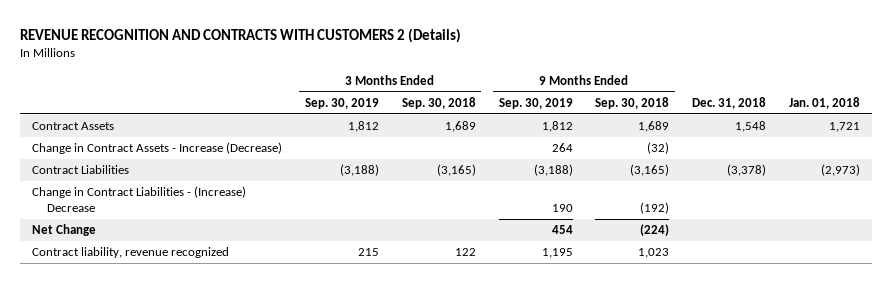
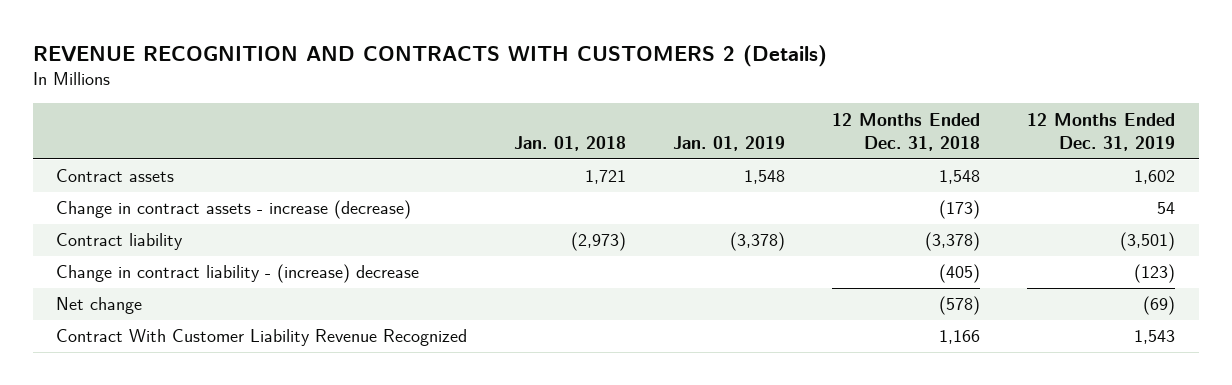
- | 3 Months Ended Sep. 30, 2019 | 3 Months Ended Sep. 30, 2018 | 9 Months Ended Sep. 30, 2019 | 9 Months Ended Sep. 30, 2018 | Dec. 31, 2018 | Jan. 01, 2018
+ | Jan. 01, 2018 | Jan. 01, 2019 | 12 Months Ended Dec. 31, 2018 | 12 Months Ended Dec. 31, 2019
- Contract Assets | 1,812 | 1,689 | 1,812 | 1,689 | 1,548 | 1,721
- Change in Contract Assets - Increase (Decrease) | | | 264 | (32) | |
- Contract Liabilities | (3,188) | (3,165) | (3,188) | (3,165) | (3,378) | (2,973)
- Change in Contract Liabilities - (Increase) Decrease | | | 190 | (192) | |
- Net Change | | | 454 | (224) | |
- Contract liability, revenue recognized | 215 | 122 | 1,195 | 1,023 | |
+ Contract assets | 1,721 | 1,548 | 1,548 | 1,602
+ Change in contract assets - increase (decrease) | | | (173) | 54
+ Contract liability | (2,973) | (3,378) | (3,378) | (3,501)
+ Change in contract liability - (increase) decrease | | | (405) | (123)
+ Net change | | | (578) | (69)
+ Contract With Customer Liability Revenue Recognized | | | 1,166 | 1,543

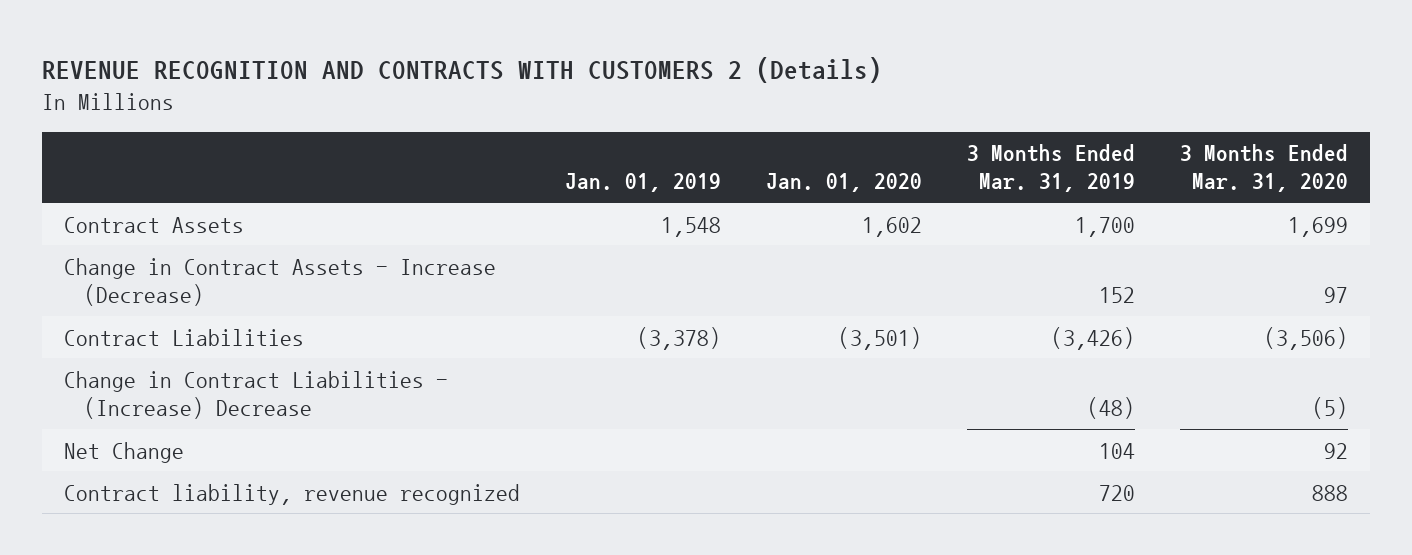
- | Jan. 01, 2018 | Jan. 01, 2019 | 12 Months Ended Dec. 31, 2018 | 12 Months Ended Dec. 31, 2019
+ | Jan. 01, 2019 | Jan. 01, 2020 | 3 Months Ended Mar. 31, 2019 | 3 Months Ended Mar. 31, 2020
- Contract assets | 1,721 | 1,548 | 1,548 | 1,602
- Change in contract assets - increase (decrease) | | | (173) | 54
- Contract liability | (2,973) | (3,378) | (3,378) | (3,501)
- Change in contract liability - (increase) decrease | | | (405) | (123)
- Net change | | | (578) | (69)
- Contract With Customer Liability Revenue Recognized | | | 1,166 | 1,543
+ Contract Assets | 1,548 | 1,602 | 1,700 | 1,699
+ Change in Contract Assets - Increase (Decrease) | | | 152 | 97
+ Contract Liabilities | (3,378) | (3,501) | (3,426) | (3,506)
+ Change in Contract Liabilities - (Increase) Decrease | | | (48) | (5)
+ Net Change | | | 104 | 92
+ Contract liability, revenue recognized | | | 720 | 888

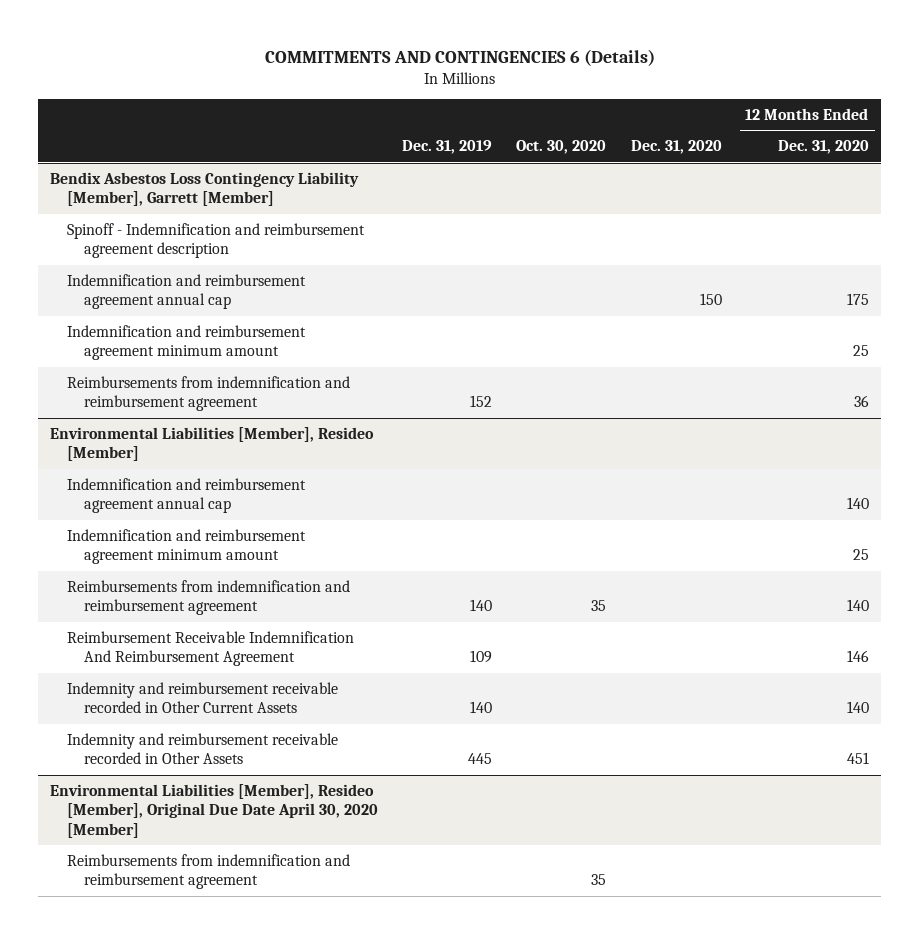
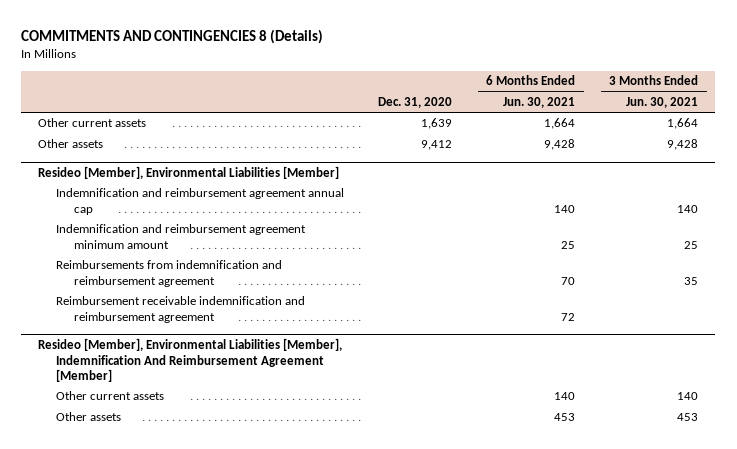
- COMMITMENTS AND CONTINGENCIES 6 (Details)
+ COMMITMENTS AND CONTINGENCIES 8 (Details)
- | Dec. 31, 2019 | Oct. 30, 2020 | Dec. 31, 2020 | 12 Months Ended Dec. 31, 2020
+ | Dec. 31, 2020 | 6 Months Ended Jun. 30, 2021 | 3 Months Ended Jun. 30, 2021
- Bendix Asbestos Loss Contingency Liability [Member], Garrett [Member]
- Spinoff - Indemnification and reimbursement agreement description
- Indemnification and reimbursement agreement annual cap | | | 150 | 175
- Indemnification and reimbursement agreement minimum amount | | | | 25
- Reimbursements from indemnification and reimbursement agreement | 152 | | | 36
- Environmental Liabilities [Member], Resideo [Member]
+ Other current assets | 1,639 | 1,664 | 1,664
+ Other assets | 9,412 | 9,428 | 9,428
+ Resideo [Member], Environmental Liabilities [Member]
- Reimbursement Receivable Indemnification And Reimbursement Agreement | 109 | | | 146
- Indemnity and reimbursement receivable recorded in Other Current Assets | 140 | | | 140
- Indemnity and reimbursement receivable recorded in Other Assets | 445 | | | 451
- Environmental Liabilities [Member], Resideo [Member], Original Due Date April 30, 2020 [Member]
- Reimbursements from indemnification and reimbursement agreement | | 35 | |
+ Reimbursement receivable indemnification and reimbursement agreement | | 72 |
+ Resideo [Member], Environmental Liabilities [Member], Indemnification And Reimbursement Agreement [Member]
+ Other current assets | | 140 | 140
+ Other assets | | 453 | 453

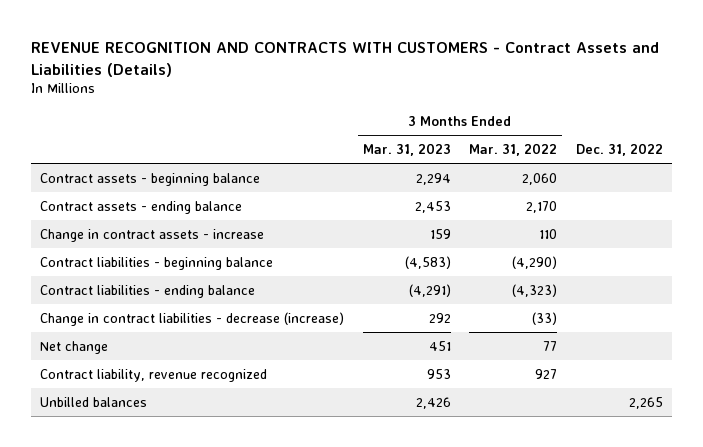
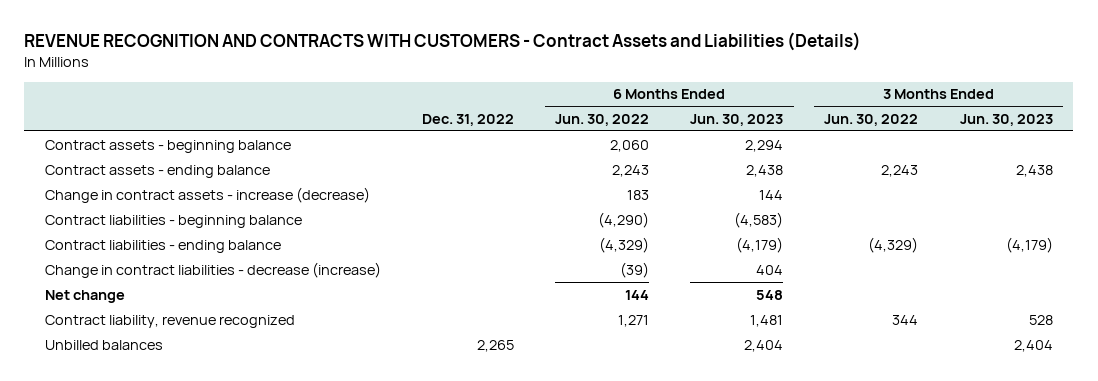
- | 3 Months Ended Mar. 31, 2023 | 3 Months Ended Mar. 31, 2022 | Dec. 31, 2022
+ | Dec. 31, 2022 | 6 Months Ended Jun. 30, 2022 | 6 Months Ended Jun. 30, 2023 | 3 Months Ended Jun. 30, 2022 | 3 Months Ended Jun. 30, 2023
- Change in contract assets - increase | 159 | 110 |
+ Change in contract assets - increase (decrease) | | 183 | 144 | |

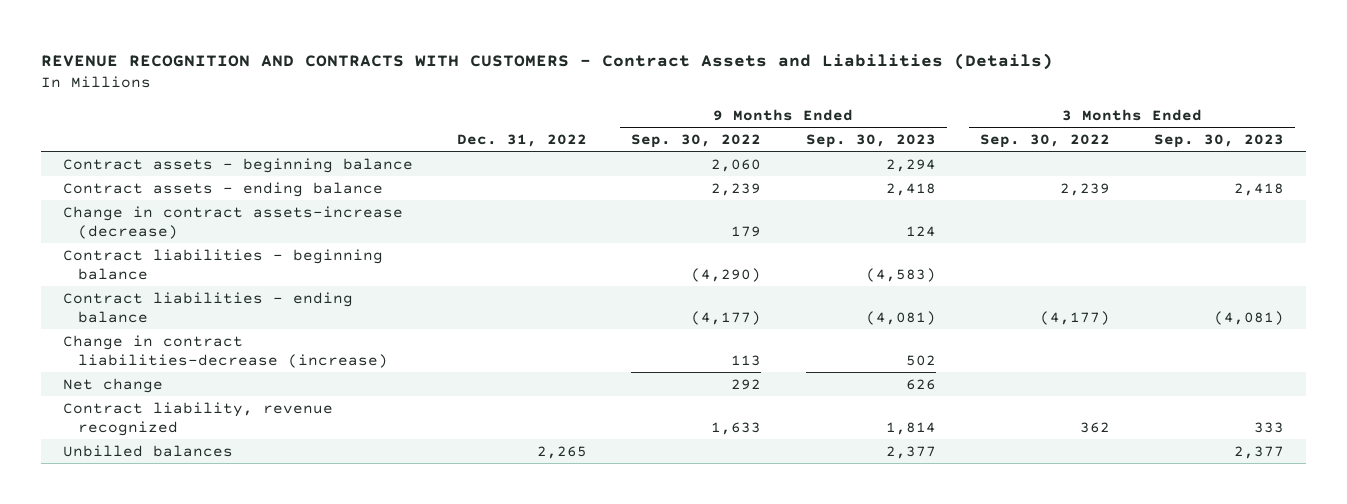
- | Dec. 31, 2022 | 6 Months Ended Jun. 30, 2022 | 6 Months Ended Jun. 30, 2023 | 3 Months Ended Jun. 30, 2022 | 3 Months Ended Jun. 30, 2023
+ | Dec. 31, 2022 | 9 Months Ended Sep. 30, 2022 | 9 Months Ended Sep. 30, 2023 | 3 Months Ended Sep. 30, 2022 | 3 Months Ended Sep. 30, 2023
- Change in contract assets - increase (decrease) | | 183 | 144 | |
+ Change in contract assets-increase (decrease) | | 179 | 124 | |
- Change in contract liabilities - decrease (increase) | | (39) | 404 | |
+ Change in contract liabilities-decrease (increase) | | 113 | 502 | |

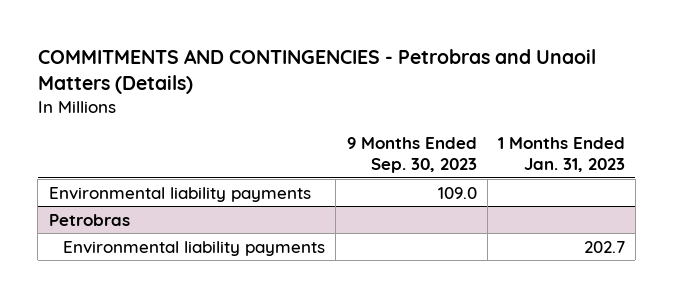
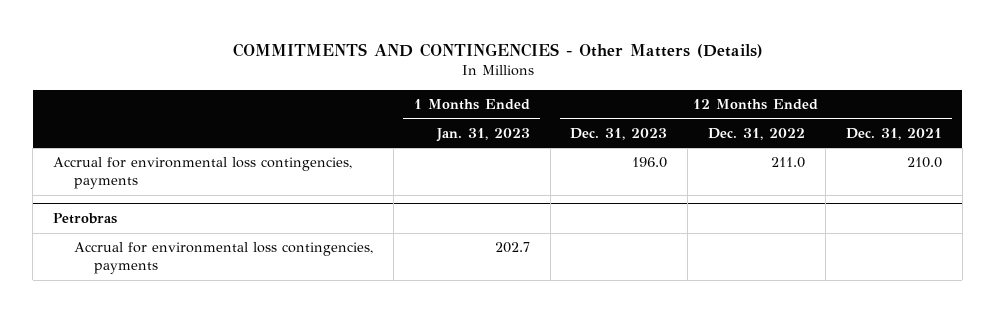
- COMMITMENTS AND CONTINGENCIES - Petrobras and Unaoil Matters (Details)
+ COMMITMENTS AND CONTINGENCIES - Other Matters (Details)
- | 9 Months Ended Sep. 30, 2023 | 1 Months Ended Jan. 31, 2023
+ | 1 Months Ended Jan. 31, 2023 | 12 Months Ended Dec. 31, 2023 | 12 Months Ended Dec. 31, 2022 | 12 Months Ended Dec. 31, 2021
- Environmental liability payments | 109.0 |
+ Accrual for environmental loss contingencies, payments | | 196.0 | 211.0 | 210.0
@ Petrobras
- Environmental liability payments | | 202.7
+ Accrual for environmental loss contingencies, payments | 202.7 | | |

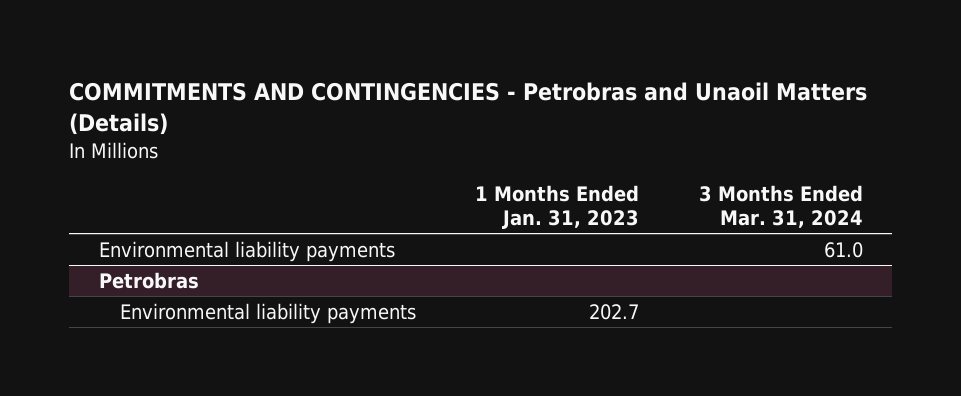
- COMMITMENTS AND CONTINGENCIES - Other Matters (Details)
+ COMMITMENTS AND CONTINGENCIES - Petrobras and Unaoil Matters (Details)
- | 1 Months Ended Jan. 31, 2023 | 12 Months Ended Dec. 31, 2023 | 12 Months Ended Dec. 31, 2022 | 12 Months Ended Dec. 31, 2021
+ | 1 Months Ended Jan. 31, 2023 | 3 Months Ended Mar. 31, 2024
- Accrual for environmental loss contingencies, payments | | 196.0 | 211.0 | 210.0
+ Environmental liability payments | | 61.0
@ Petrobras
- Accrual for environmental loss contingencies, payments | 202.7 | | |
+ Environmental liability payments | 202.7 |

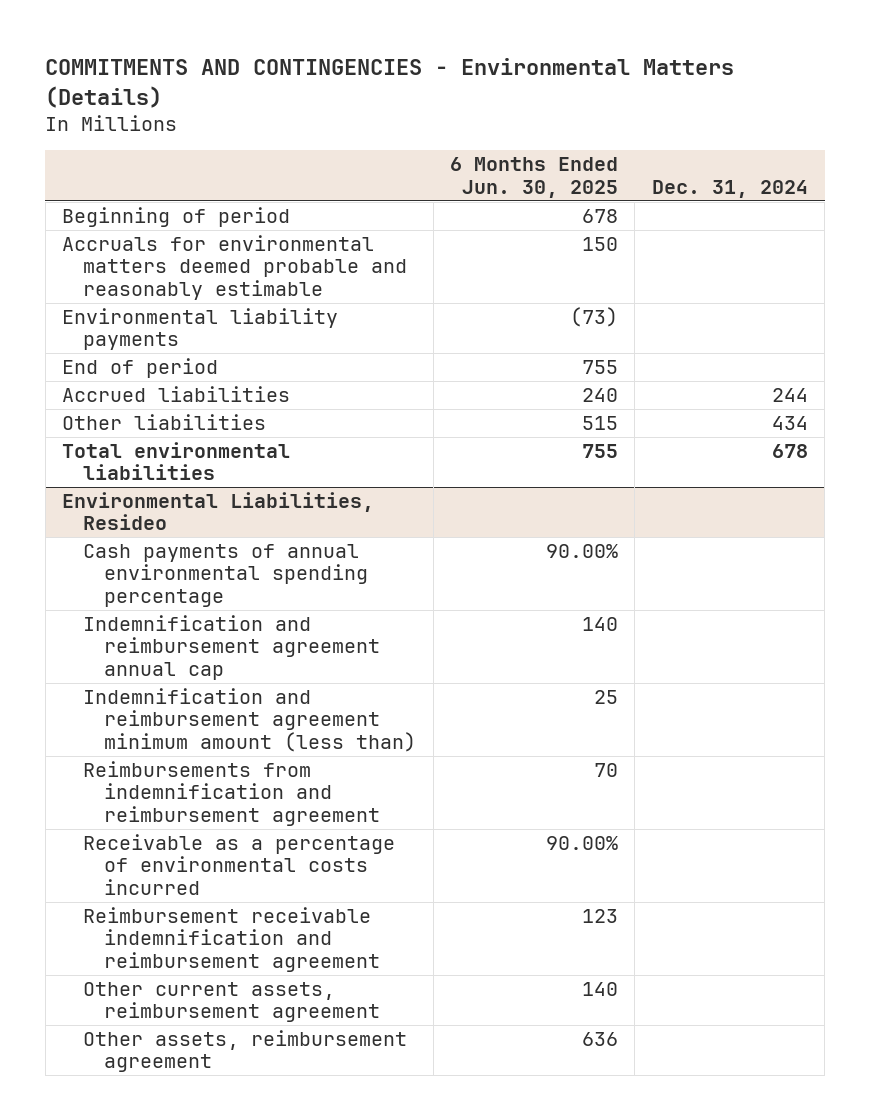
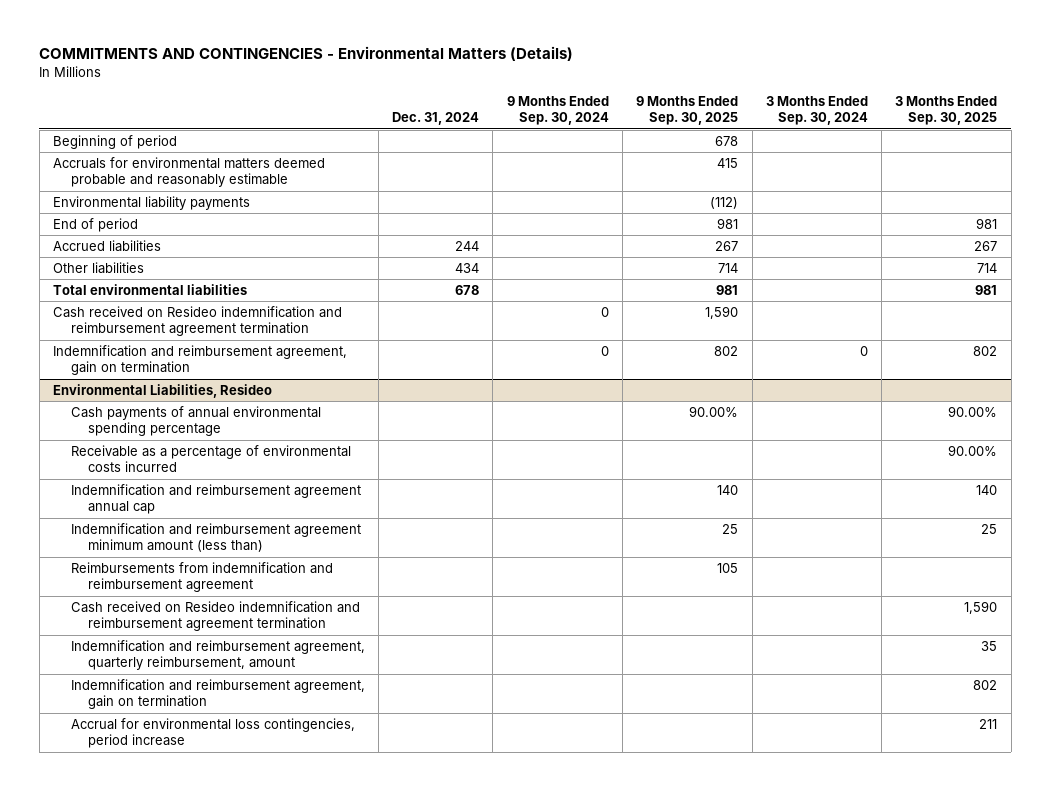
- | 6 Months Ended Jun. 30, 2025 | Dec. 31, 2024
+ | Dec. 31, 2024 | 9 Months Ended Sep. 30, 2024 | 9 Months Ended Sep. 30, 2025 | 3 Months Ended Sep. 30, 2024 | 3 Months Ended Sep. 30, 2025
+ Cash received on Resideo indemnification and reimbursement agreement termination | | 0 | 1,590 | |
+ Indemnification and reimbursement agreement, gain on termination | | 0 | 802 | 0 | 802
@ Environmental Liabilities, Resideo
moved up: Receivable as a percentage of environmental costs incurred | | | | | 90.00%
- Reimbursement receivable indemnification and reimbursement agreement | 123 |
- Other current assets, reimbursement agreement | 140 |
- Other assets, reimbursement agreement | 636 |
+ Cash received on Resideo indemnification and reimbursement agreement termination | | | | | 1,590
+ Indemnification and reimbursement agreement, quarterly reimbursement, amount | | | | | 35
+ Indemnification and reimbursement agreement, gain on termination | | | | | 802
+ Accrual for environmental loss contingencies, period increase | | | | | 211

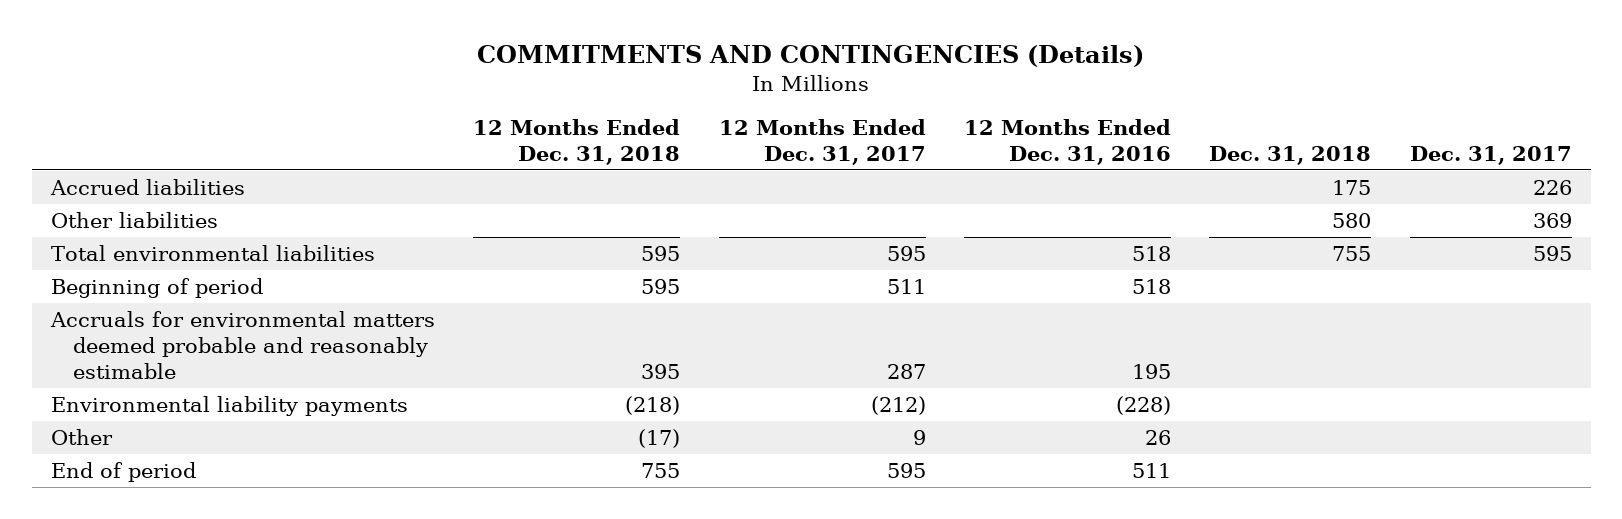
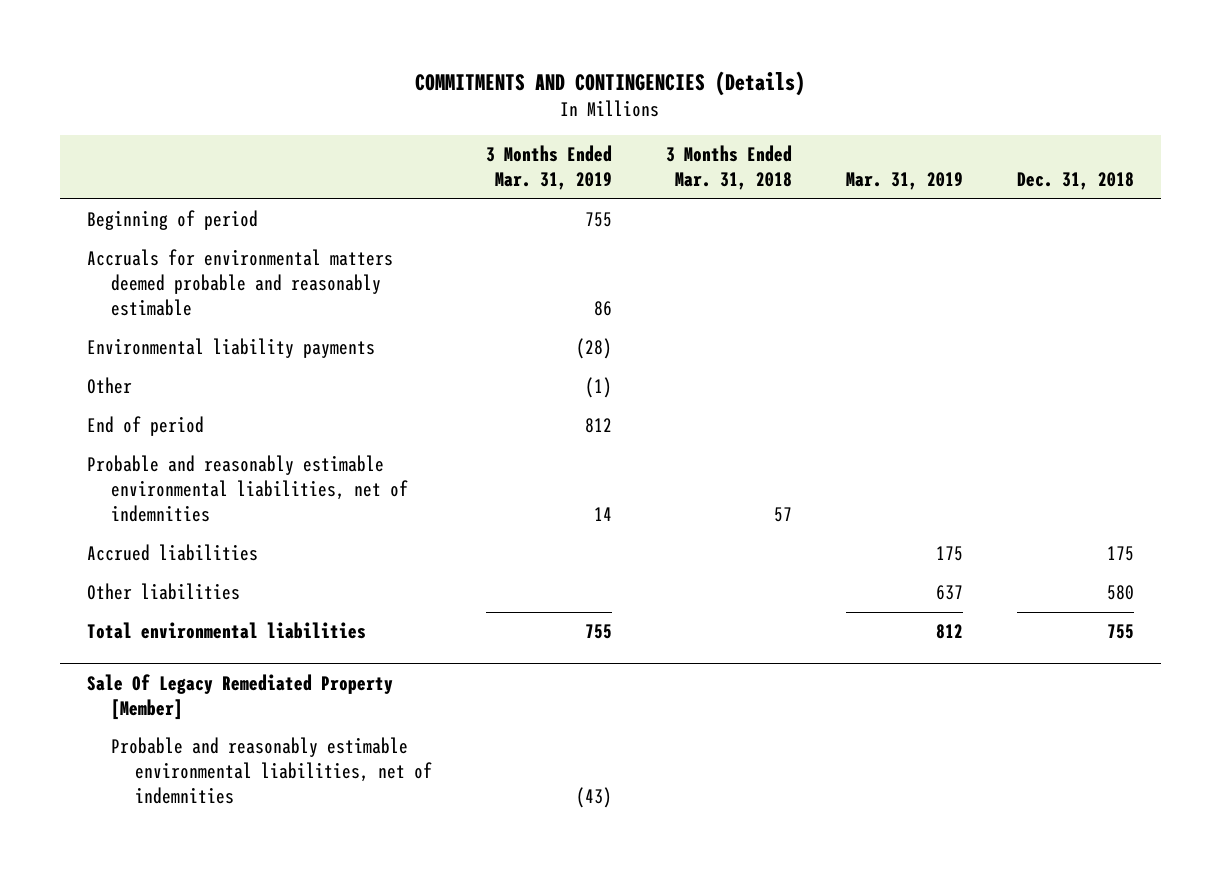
- | 12 Months Ended Dec. 31, 2018 | 12 Months Ended Dec. 31, 2017 | 12 Months Ended Dec. 31, 2016 | Dec. 31, 2018 | Dec. 31, 2017
+ | 3 Months Ended Mar. 31, 2019 | 3 Months Ended Mar. 31, 2018 | Mar. 31, 2019 | Dec. 31, 2018
+ Probable and reasonably estimable environmental liabilities, net of indemnities | 14 | 57 | |
moved down: Accrued liabilities | | | 175 | 175
moved down: Other liabilities | | | 637 | 580
moved down: Total environmental liabilities | 755 | | 812 | 755
+ Sale Of Legacy Remediated Property [Member]
+ Probable and reasonably estimable environmental liabilities, net of indemnities | (43) | | |

